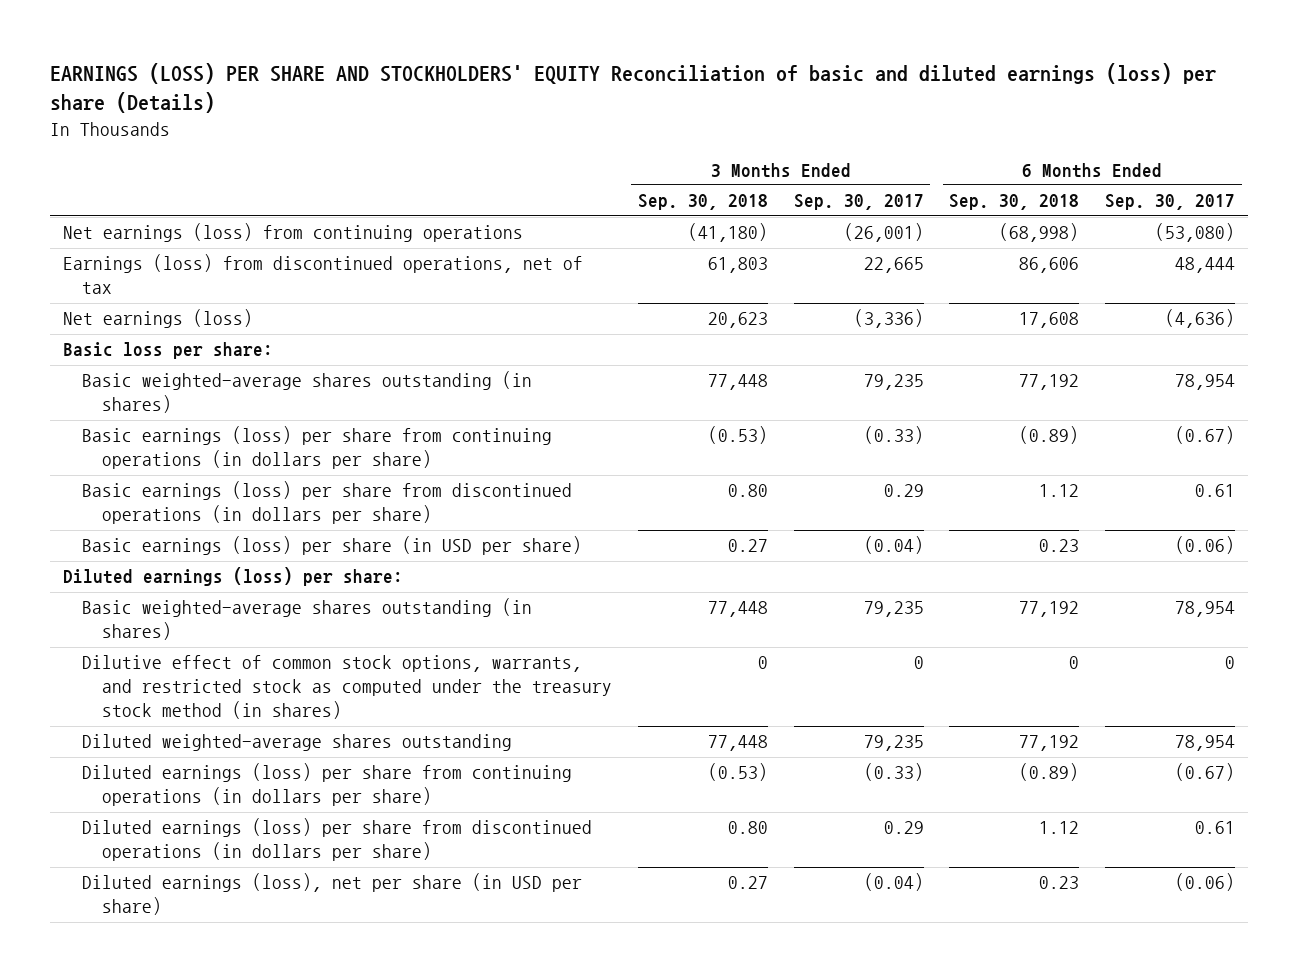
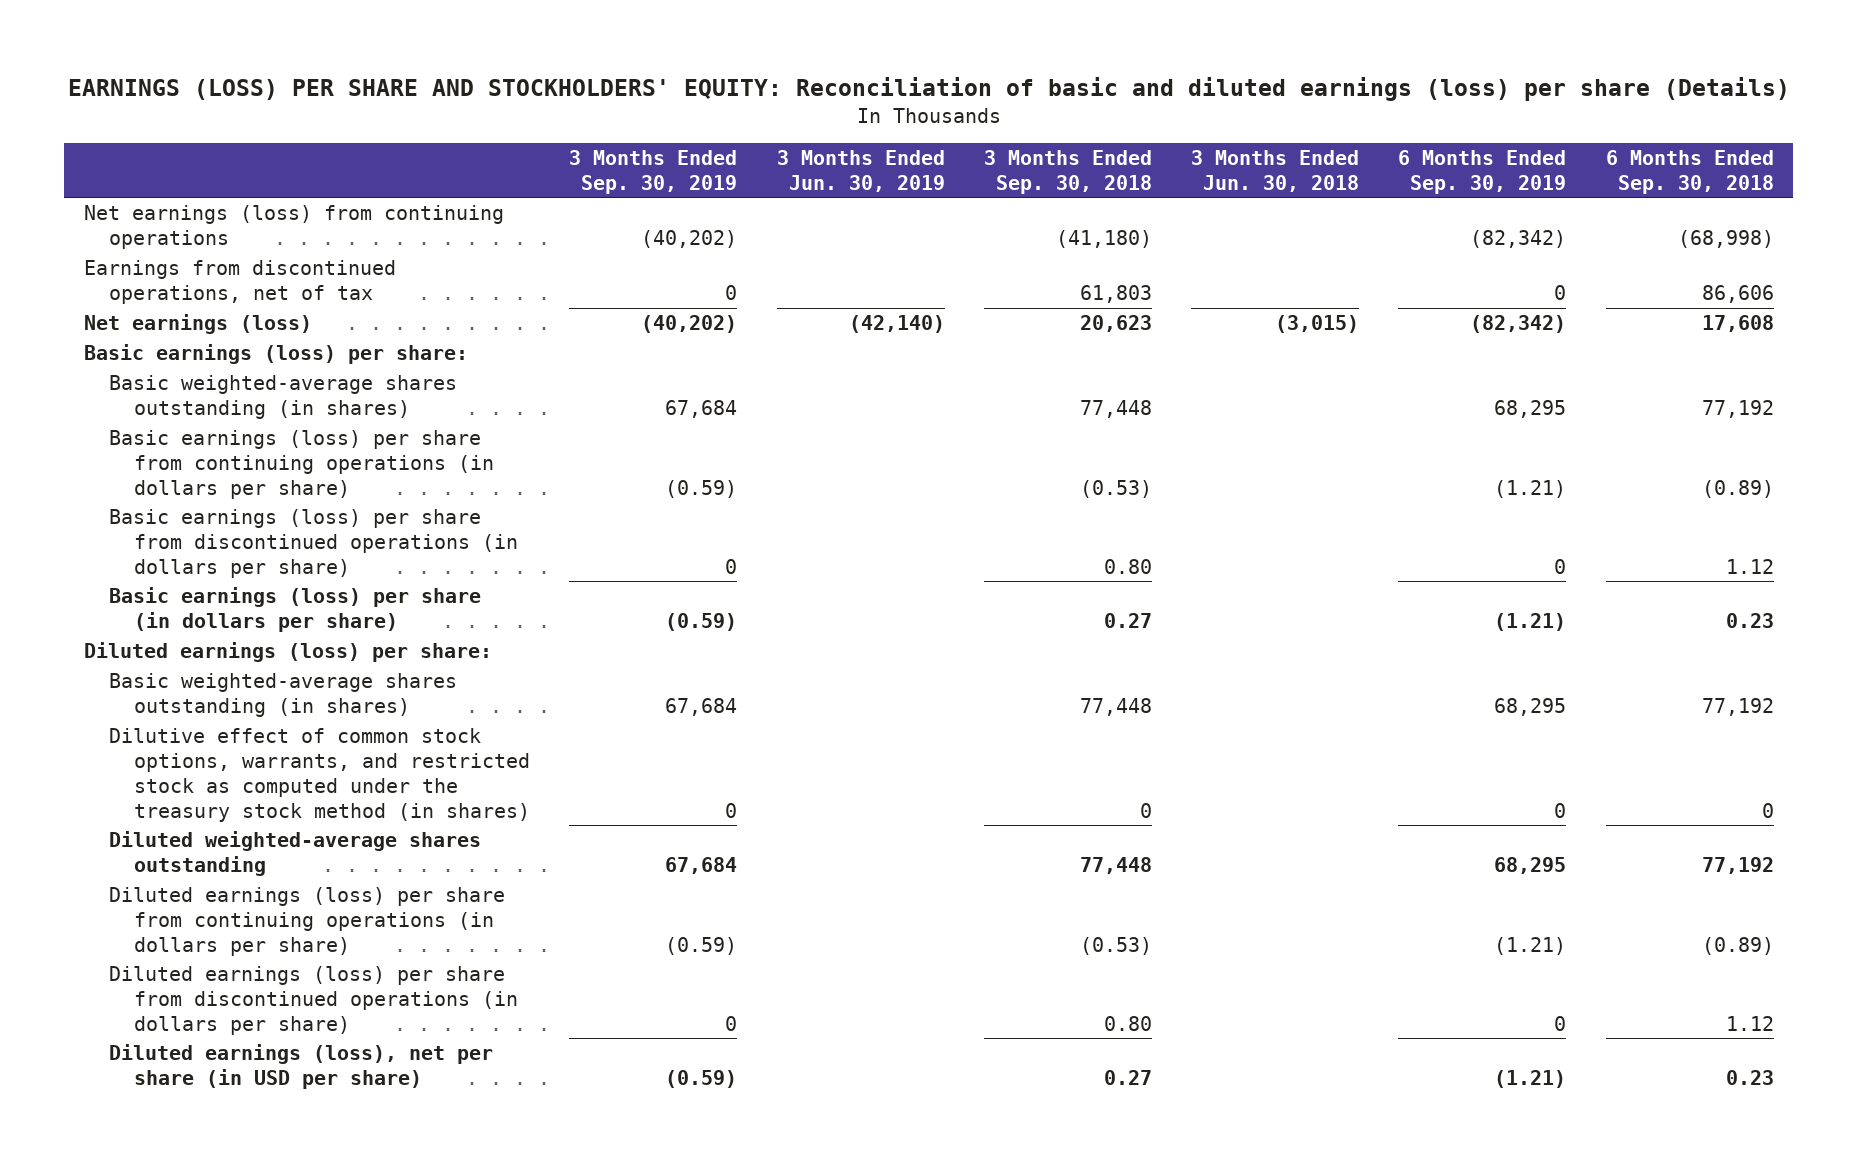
- EARNINGS (LOSS) PER SHARE AND STOCKHOLDERS' EQUITY Reconciliation of basic and diluted earnings (loss) per share (Details)
+ EARNINGS (LOSS) PER SHARE AND STOCKHOLDERS' EQUITY: Reconciliation of basic and diluted earnings (loss) per share (Details)
- | 3 Months Ended Sep. 30, 2018 | 3 Months Ended Sep. 30, 2017 | 6 Months Ended Sep. 30, 2018 | 6 Months Ended Sep. 30, 2017
+ | 3 Months Ended Sep. 30, 2019 | 3 Months Ended Jun. 30, 2019 | 3 Months Ended Sep. 30, 2018 | 3 Months Ended Jun. 30, 2018 | 6 Months Ended Sep. 30, 2019 | 6 Months Ended Sep. 30, 2018
- Earnings (loss) from discontinued operations, net of tax | 61,803 | 22,665 | 86,606 | 48,444
+ Earnings from discontinued operations, net of tax | 0 | | 61,803 | | 0 | 86,606
- Basic loss per share:
+ Basic earnings (loss) per share:
- Basic earnings (loss) per share (in USD per share) | 0.27 | (0.04) | 0.23 | (0.06)
+ Basic earnings (loss) per share (in dollars per share) | (0.59) | | 0.27 | | (1.21) | 0.23

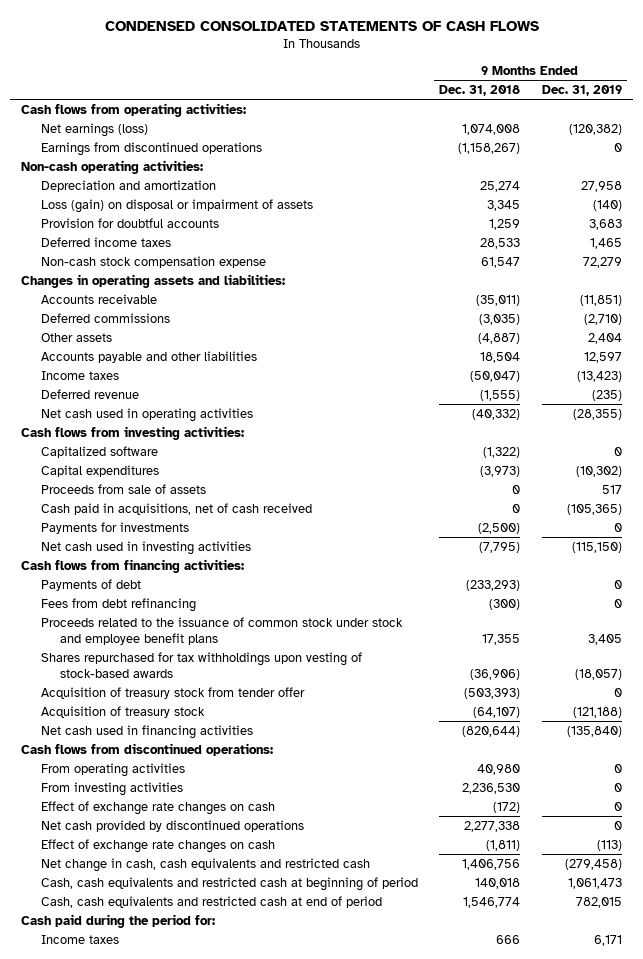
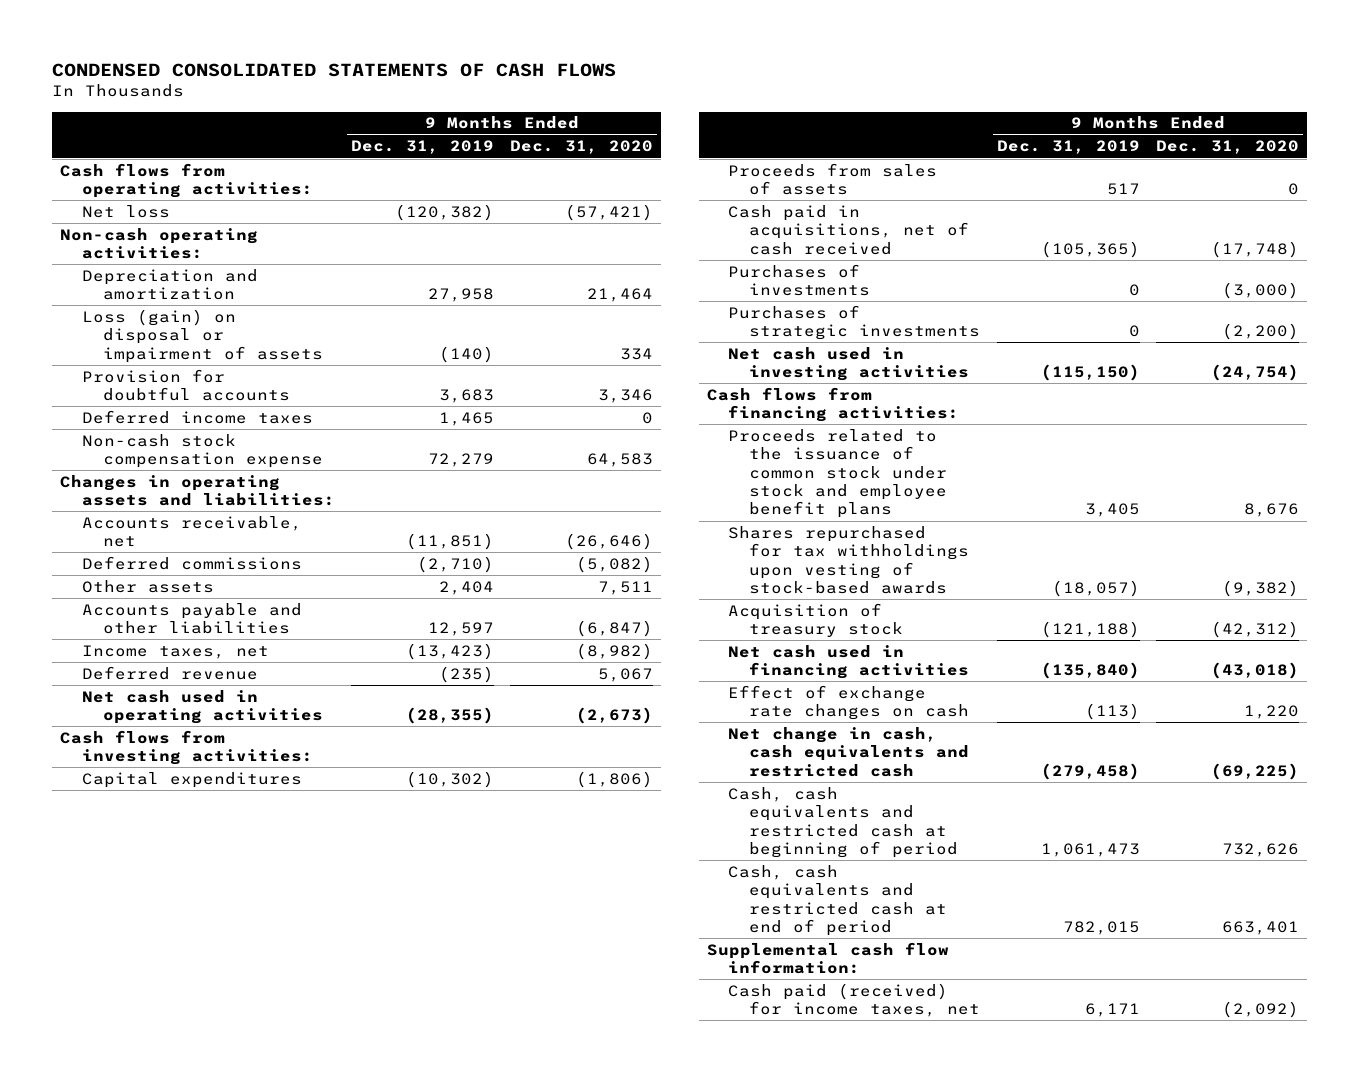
- | 9 Months Ended Dec. 31, 2018 | 9 Months Ended Dec. 31, 2019
+ | 9 Months Ended Dec. 31, 2019 | 9 Months Ended Dec. 31, 2020
- Net earnings (loss) | 1,074,008 | (120,382)
- Earnings from discontinued operations | (1,158,267) | 0
+ Net loss | (120,382) | (57,421)
- Accounts receivable | (35,011) | (11,851)
+ Accounts receivable, net | (11,851) | (26,646)
- Income taxes | (50,047) | (13,423)
+ Income taxes, net | (13,423) | (8,982)
- Capitalized software | (1,322) | 0
- Proceeds from sale of assets | 0 | 517
+ Proceeds from sales of assets | 517 | 0
- Payments for investments | (2,500) | 0
+ Purchases of investments | 0 | (3,000)
+ Purchases of strategic investments | 0 | (2,200)
- Payments of debt | (233,293) | 0
- Fees from debt refinancing | (300) | 0
- Acquisition of treasury stock from tender offer | (503,393) | 0
- Cash flows from discontinued operations:
- From operating activities | 40,980 | 0
- From investing activities | 2,236,530 | 0
- Effect of exchange rate changes on cash | (172) | 0
- Net cash provided by discontinued operations | 2,277,338 | 0
- Cash paid during the period for:
- Income taxes | 666 | 6,171
+ Supplemental cash flow information:
+ Cash paid (received) for income taxes, net | 6,171 | (2,092)

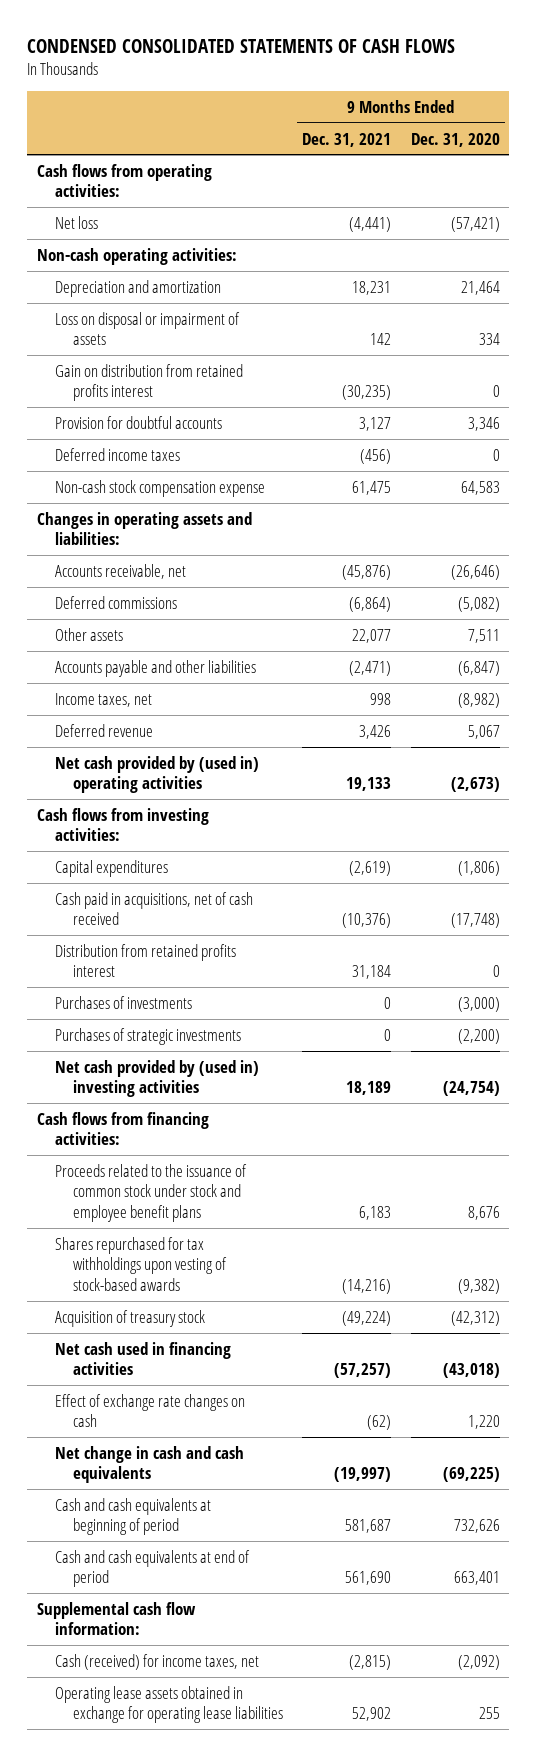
- | 9 Months Ended Dec. 31, 2019 | 9 Months Ended Dec. 31, 2020
+ | 9 Months Ended Dec. 31, 2021 | 9 Months Ended Dec. 31, 2020
- Loss (gain) on disposal or impairment of assets | (140) | 334
+ Loss on disposal or impairment of assets | 142 | 334
+ Gain on distribution from retained profits interest | (30,235) | 0
- Net cash used in operating activities | (28,355) | (2,673)
+ Net cash provided by (used in) operating activities | 19,133 | (2,673)
- Proceeds from sales of assets | 517 | 0
+ Distribution from retained profits interest | 31,184 | 0
- Net cash used in investing activities | (115,150) | (24,754)
+ Net cash provided by (used in) investing activities | 18,189 | (24,754)
- Net change in cash, cash equivalents and restricted cash | (279,458) | (69,225)
- Cash, cash equivalents and restricted cash at beginning of period | 1,061,473 | 732,626
- Cash, cash equivalents and restricted cash at end of period | 782,015 | 663,401
+ Net change in cash and cash equivalents | (19,997) | (69,225)
+ Cash and cash equivalents at beginning of period | 581,687 | 732,626
+ Cash and cash equivalents at end of period | 561,690 | 663,401
- Cash paid (received) for income taxes, net | 6,171 | (2,092)
+ Cash (received) for income taxes, net | (2,815) | (2,092)
+ Operating lease assets obtained in exchange for operating lease liabilities | 52,902 | 255

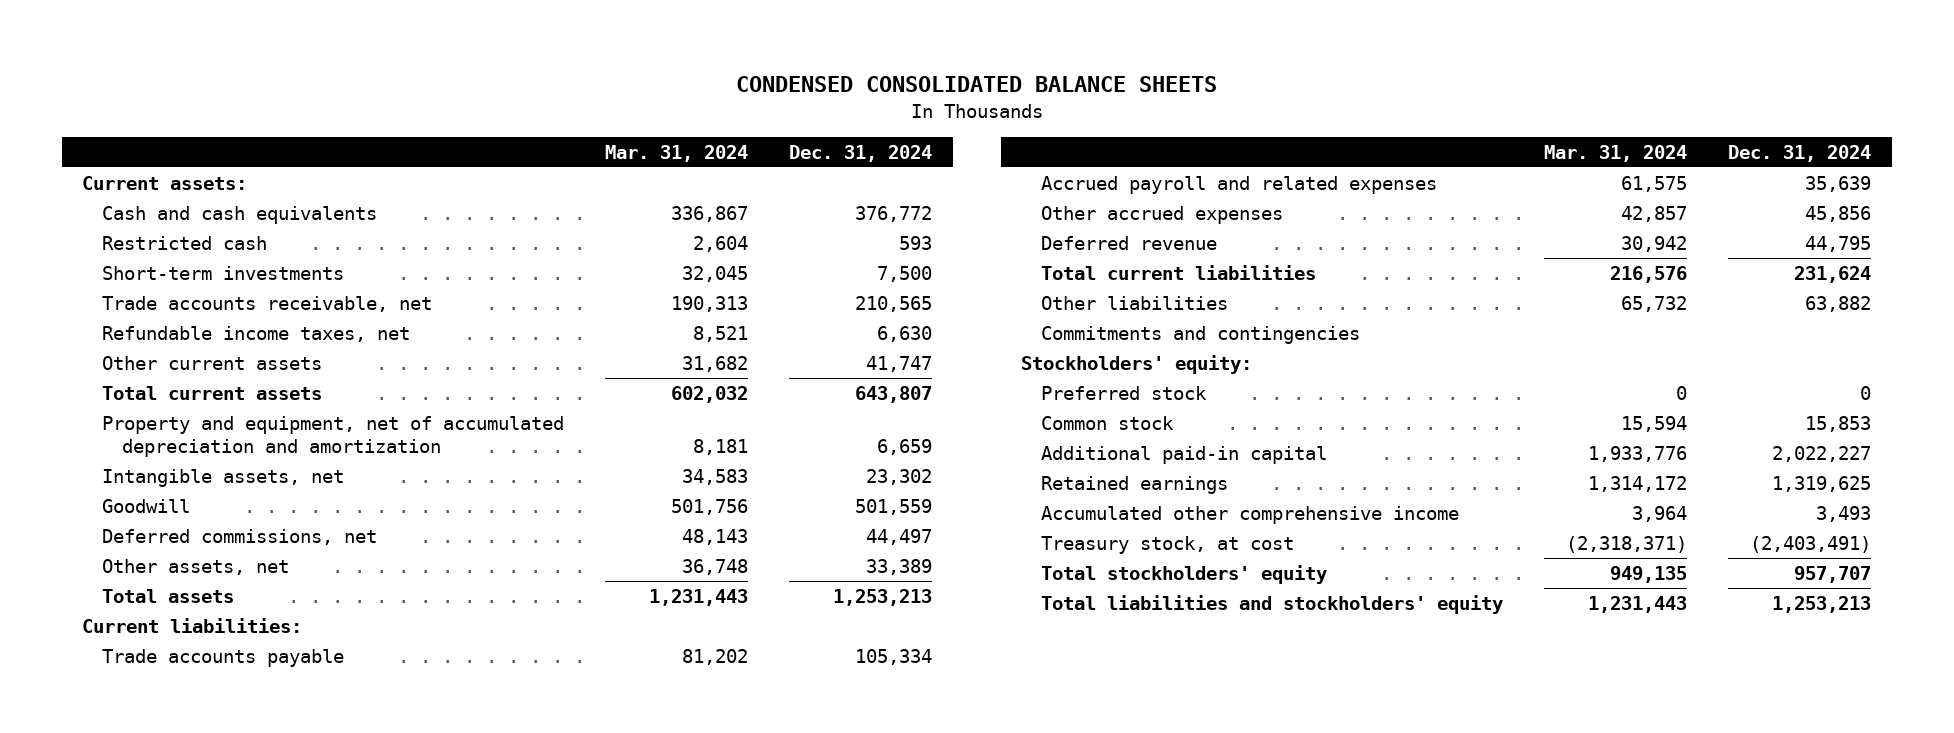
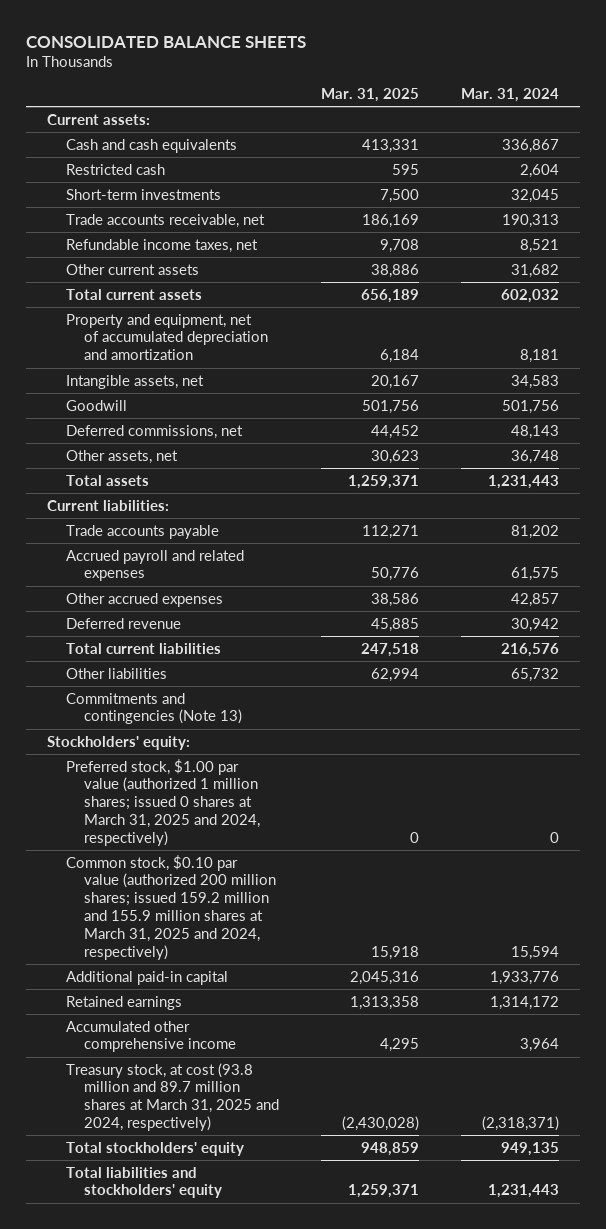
- CONDENSED CONSOLIDATED BALANCE SHEETS
+ CONSOLIDATED BALANCE SHEETS
- | Mar. 31, 2024 | Dec. 31, 2024
+ | Mar. 31, 2025 | Mar. 31, 2024
- Commitments and contingencies
+ Commitments and contingencies (Note 13)
- Preferred stock | 0 | 0
- Common stock | 15,594 | 15,853
+ Preferred stock, $1.00 par value (authorized 1 million shares; issued 0 shares at March 31, 2025 and 2024, respectively) | 0 | 0
+ Common stock, $0.10 par value (authorized 200 million shares; issued 159.2 million and 155.9 million shares at March 31, 2025 and 2024, respectively) | 15,918 | 15,594
- Treasury stock, at cost | (2,318,371) | (2,403,491)
+ Treasury stock, at cost (93.8 million and 89.7 million shares at March 31, 2025 and 2024, respectively) | (2,430,028) | (2,318,371)

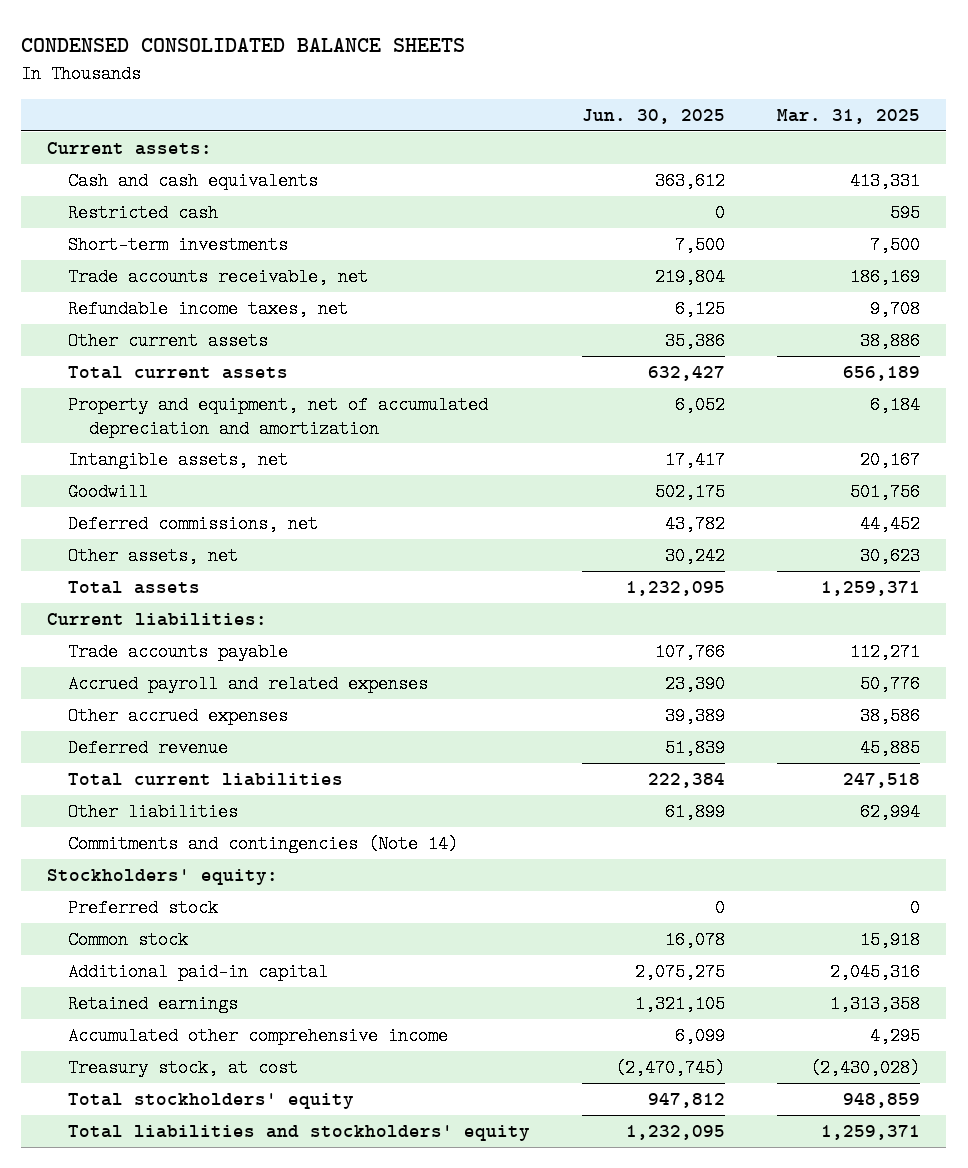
- CONSOLIDATED BALANCE SHEETS
+ CONDENSED CONSOLIDATED BALANCE SHEETS
- | Mar. 31, 2025 | Mar. 31, 2024
+ | Jun. 30, 2025 | Mar. 31, 2025
- Commitments and contingencies (Note 13)
+ Commitments and contingencies (Note 14)
- Preferred stock, $1.00 par value (authorized 1 million shares; issued 0 shares at March 31, 2025 and 2024, respectively) | 0 | 0
- Common stock, $0.10 par value (authorized 200 million shares; issued 159.2 million and 155.9 million shares at March 31, 2025 and 2024, respectively) | 15,918 | 15,594
+ Preferred stock | 0 | 0
+ Common stock | 16,078 | 15,918
- Treasury stock, at cost (93.8 million and 89.7 million shares at March 31, 2025 and 2024, respectively) | (2,430,028) | (2,318,371)
+ Treasury stock, at cost | (2,470,745) | (2,430,028)

